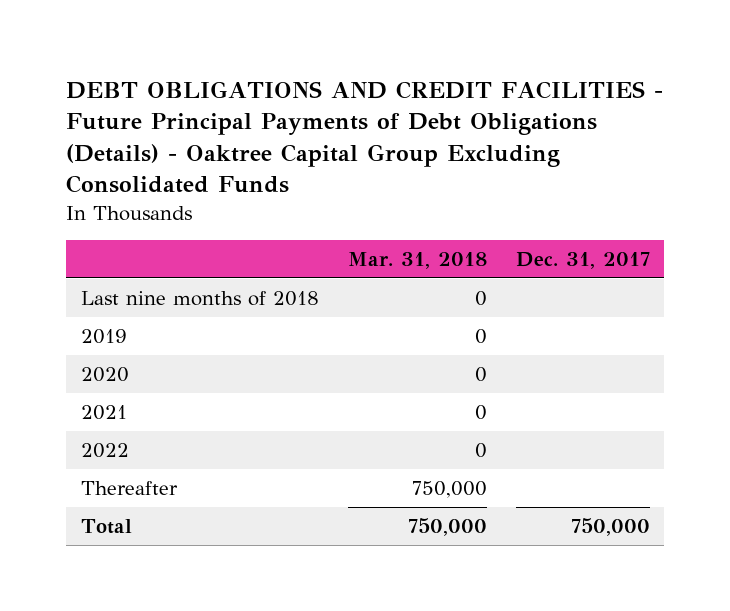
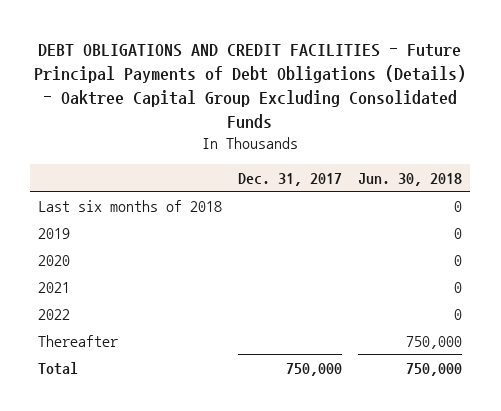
- | Mar. 31, 2018 | Dec. 31, 2017
+ | Dec. 31, 2017 | Jun. 30, 2018
- Last nine months of 2018 | 0 |
+ Last six months of 2018 | | 0

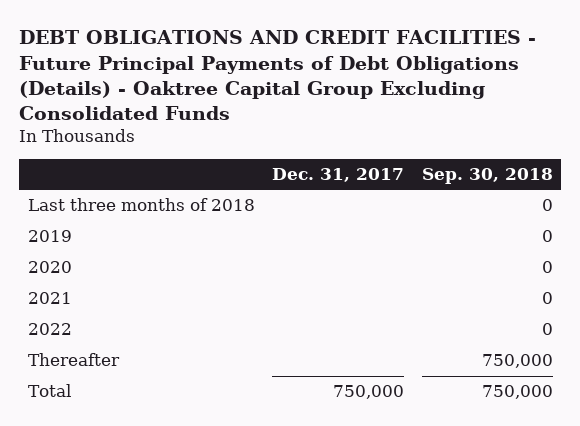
- | Dec. 31, 2017 | Jun. 30, 2018
+ | Dec. 31, 2017 | Sep. 30, 2018
- Last six months of 2018 | | 0
+ Last three months of 2018 | | 0

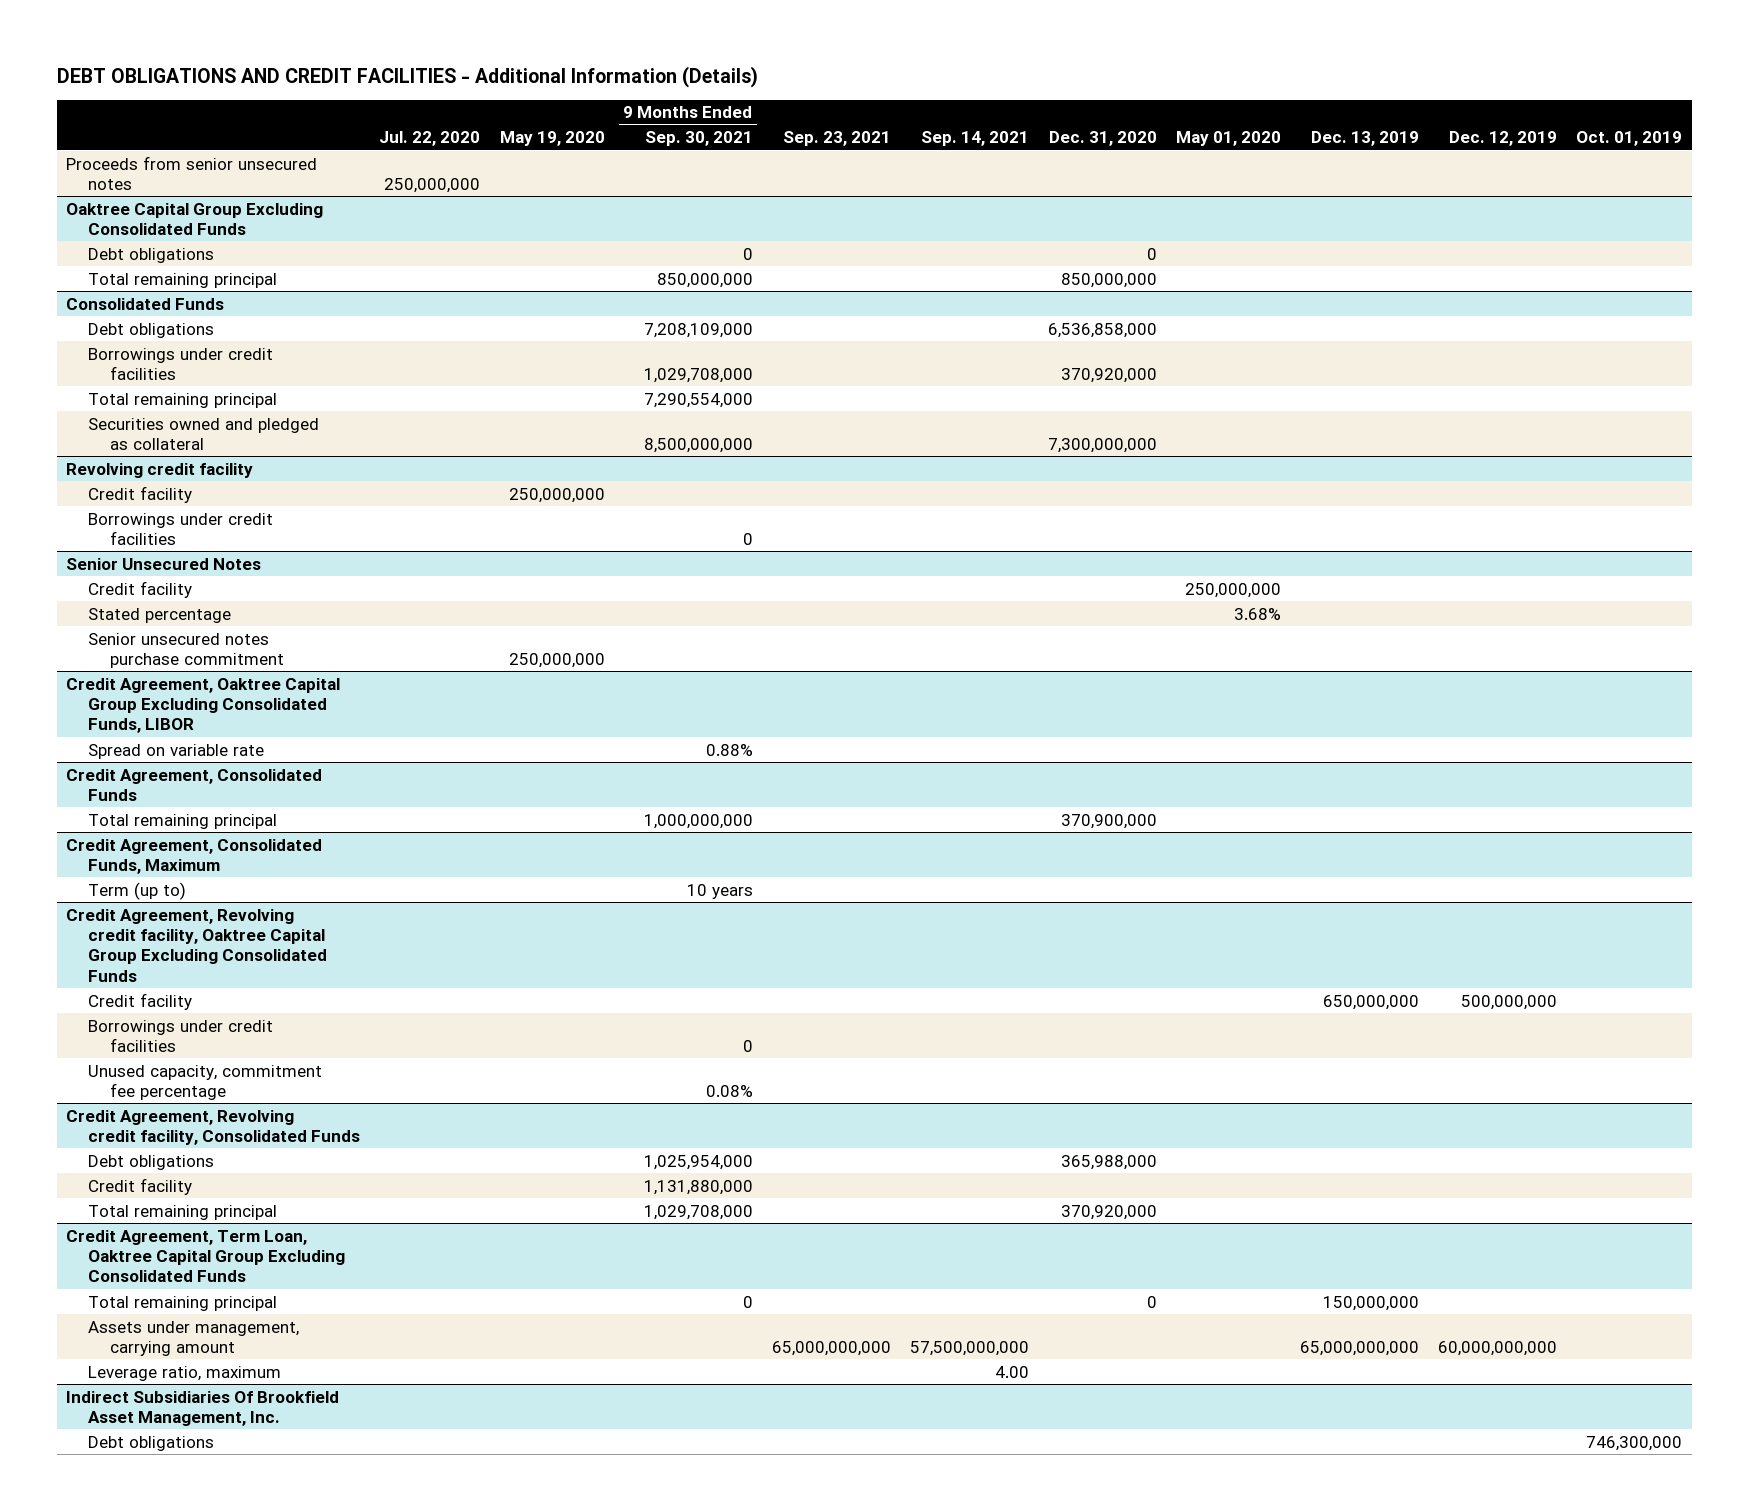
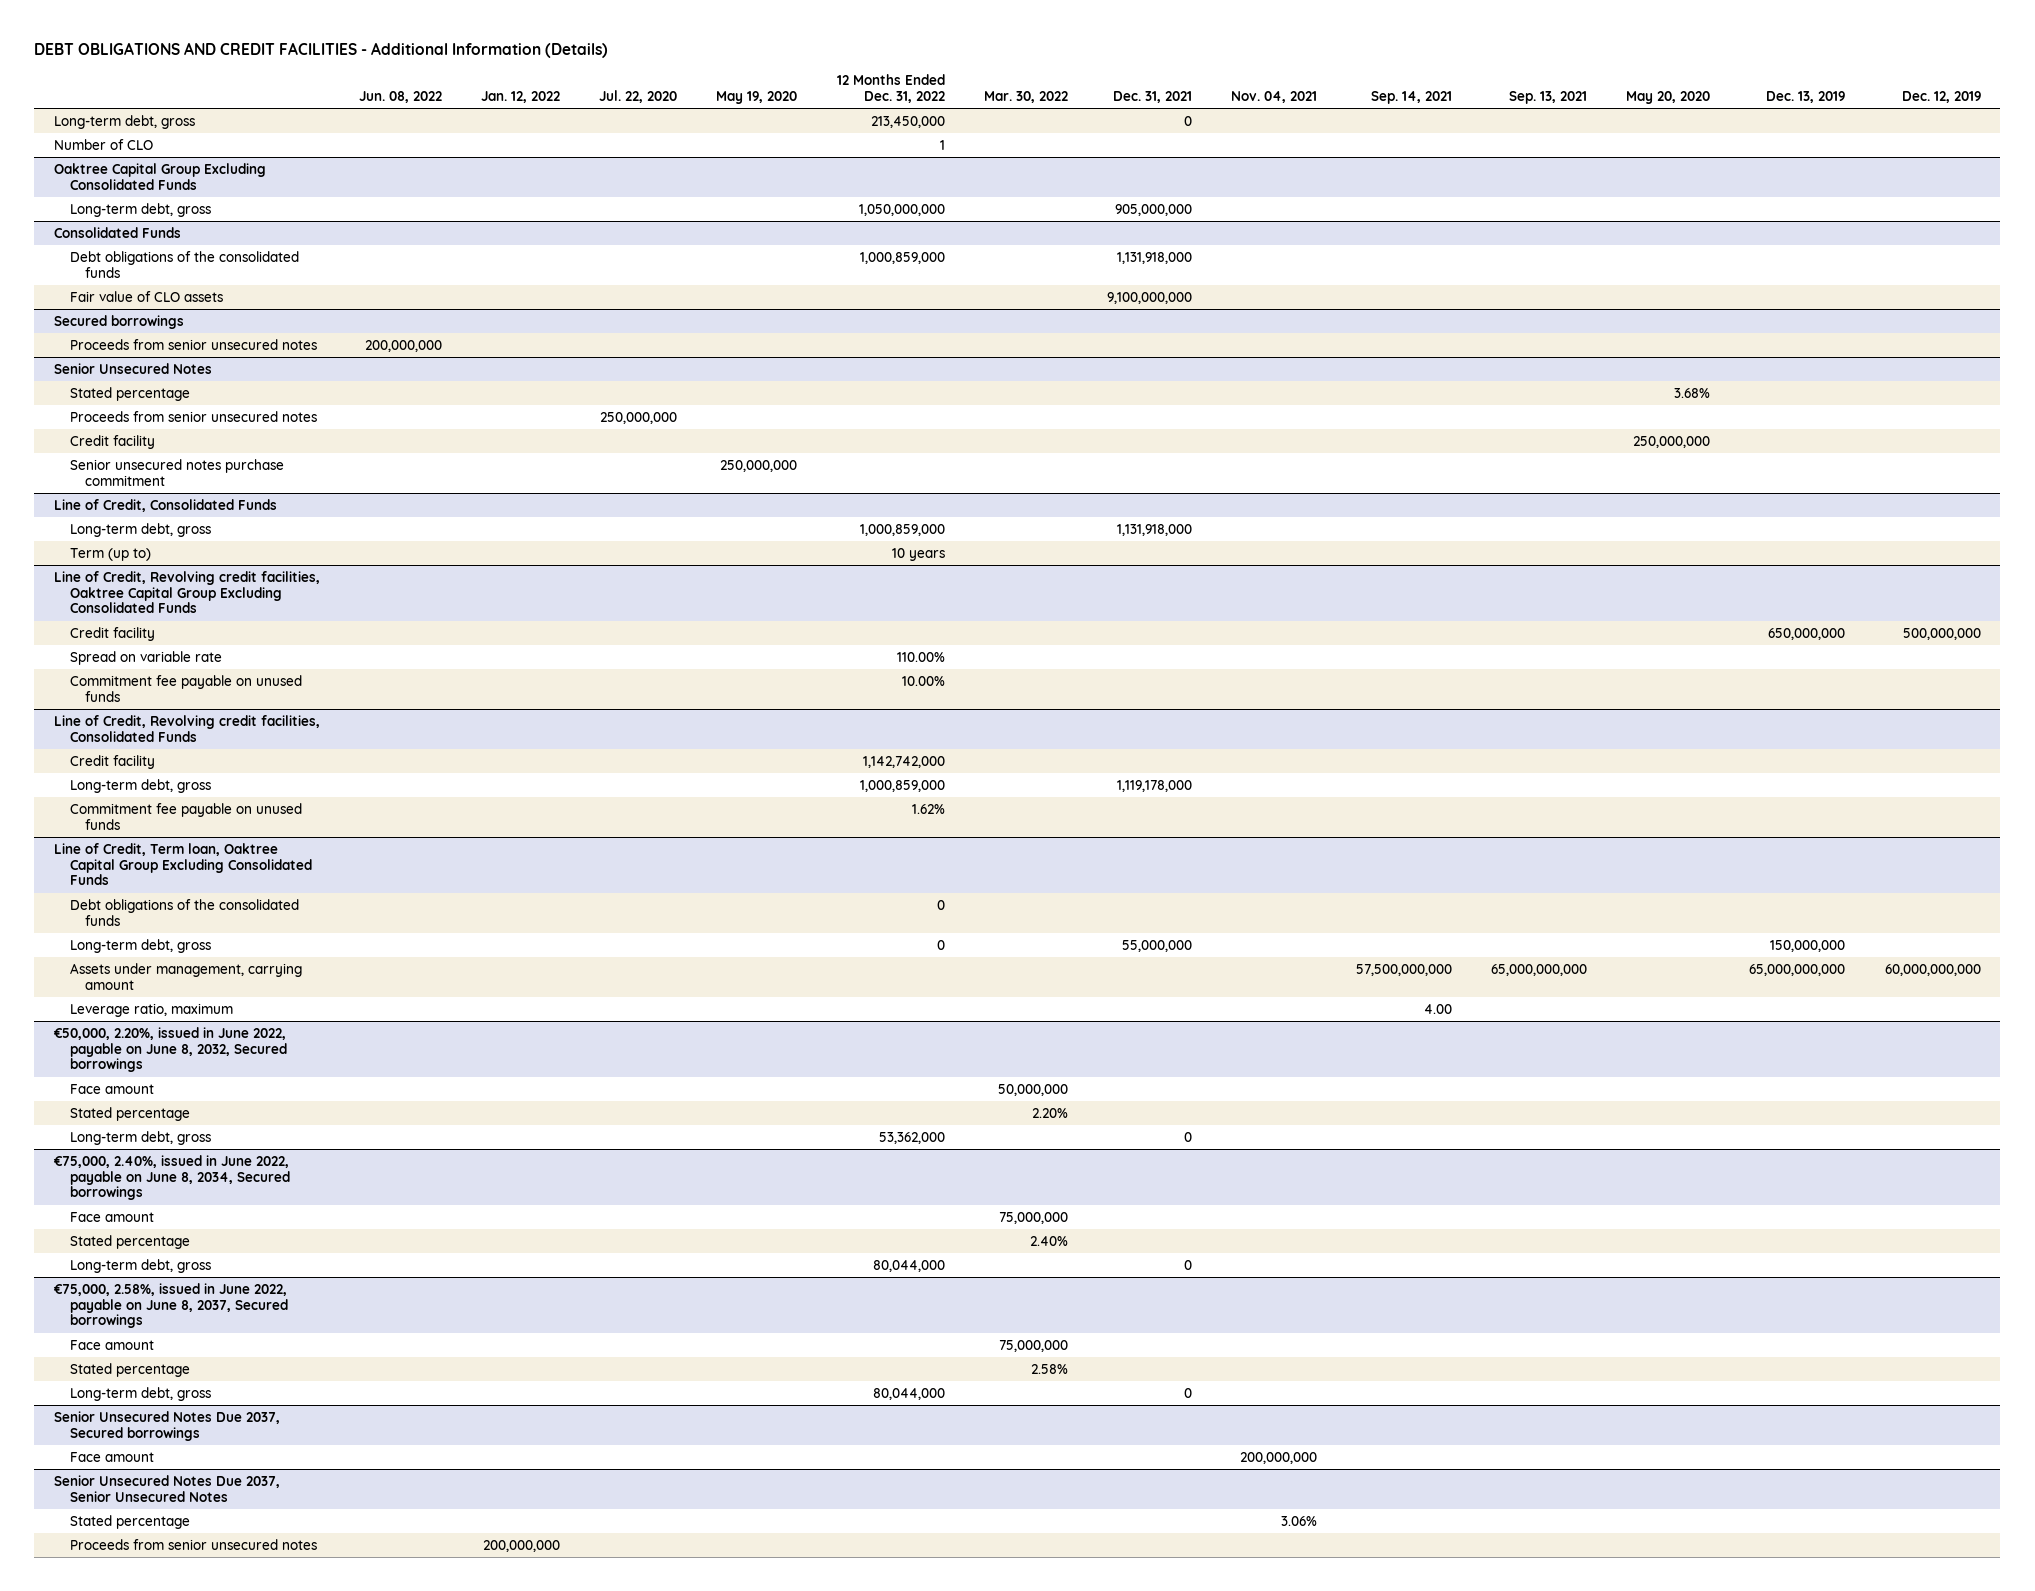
- | Jul. 22, 2020 | May 19, 2020 | 9 Months Ended Sep. 30, 2021 | Sep. 23, 2021 | Sep. 14, 2021 | Dec. 31, 2020 | May 01, 2020 | Dec. 13, 2019 | Dec. 12, 2019 | Oct. 01, 2019
+ | Jun. 08, 2022 | Jan. 12, 2022 | Jul. 22, 2020 | May 19, 2020 | 12 Months Ended Dec. 31, 2022 | Mar. 30, 2022 | Dec. 31, 2021 | Nov. 04, 2021 | Sep. 14, 2021 | Sep. 13, 2021 | May 20, 2020 | Dec. 13, 2019 | Dec. 12, 2019
- Proceeds from senior unsecured notes | 250,000,000 | | | | | | | | |
+ Long-term debt, gross | | | | | 213,450,000 | | 0 | | | | | |
+ Number of CLO | | | | | 1 | | | | | | | |
@ Oaktree Capital Group Excluding Consolidated Funds
- Debt obligations | | | 0 | | | 0 | | | |
- Total remaining principal | | | 850,000,000 | | | 850,000,000 | | | |
+ Long-term debt, gross | | | | | 1,050,000,000 | | 905,000,000 | | | | | |
@ Consolidated Funds
- Debt obligations | | | 7,208,109,000 | | | 6,536,858,000 | | | |
- Borrowings under credit facilities | | | 1,029,708,000 | | | 370,920,000 | | | |
- Total remaining principal | | | 7,290,554,000 | | | | | | |
- Securities owned and pledged as collateral | | | 8,500,000,000 | | | 7,300,000,000 | | | |
- Revolving credit facility
- Credit facility | | 250,000,000 | | | | | | | |
- Borrowings under credit facilities | | | 0 | | | | | | |
@ Consolidated Funds
+ Debt obligations of the consolidated funds | | | | | 1,000,859,000 | | 1,131,918,000 | | | | | |
+ Fair value of CLO assets | | | | | | | 9,100,000,000 | | | | | |
+ Secured borrowings
+ Proceeds from senior unsecured notes | 200,000,000 | | | | | | | | | | | |
@ Senior Unsecured Notes
+ Proceeds from senior unsecured notes | | | 250,000,000 | | | | | | | | | |
moved down: Credit facility | | | | | | | | | | | 250,000,000 | |
- Credit Agreement, Oaktree Capital Group Excluding Consolidated Funds, LIBOR
- Spread on variable rate | | | 0.88% | | | | | | |
- Credit Agreement, Consolidated Funds
- Total remaining principal | | | 1,000,000,000 | | | 370,900,000 | | | |
- Credit Agreement, Consolidated Funds, Maximum
- Term (up to) | | | 10 years | | | | | | |
- Credit Agreement, Revolving credit facility, Oaktree Capital Group Excluding Consolidated Funds
+ Line of Credit, Consolidated Funds
+ Long-term debt, gross | | | | | 1,000,859,000 | | 1,131,918,000 | | | | | |
+ Term (up to) | | | | | 10 years | | | | | | | |
+ Line of Credit, Revolving credit facilities, Oaktree Capital Group Excluding Consolidated Funds
- Borrowings under credit facilities | | | 0 | | | | | | |
- Unused capacity, commitment fee percentage | | | 0.08% | | | | | | |
- Credit Agreement, Revolving credit facility, Consolidated Funds
- Debt obligations | | | 1,025,954,000 | | | 365,988,000 | | | |
- Credit facility | | | 1,131,880,000 | | | | | | |
- Total remaining principal | | | 1,029,708,000 | | | 370,920,000 | | | |
- Credit Agreement, Term Loan, Oaktree Capital Group Excluding Consolidated Funds
- Total remaining principal | | | 0 | | | 0 | | 150,000,000 | |
+ Spread on variable rate | | | | | 110.00% | | | | | | | |
+ Commitment fee payable on unused funds | | | | | 10.00% | | | | | | | |
+ Line of Credit, Revolving credit facilities, Consolidated Funds
+ Credit facility | | | | | 1,142,742,000 | | | | | | | |
+ Long-term debt, gross | | | | | 1,000,859,000 | | 1,119,178,000 | | | | | |
+ Commitment fee payable on unused funds | | | | | 1.62% | | | | | | | |
+ Line of Credit, Term loan, Oaktree Capital Group Excluding Consolidated Funds
+ Debt obligations of the consolidated funds | | | | | 0 | | | | | | | |
+ Long-term debt, gross | | | | | 0 | | 55,000,000 | | | | | 150,000,000 |
- Indirect Subsidiaries Of Brookfield Asset Management, Inc.
- Debt obligations | | | | | | | | | | 746,300,000
+ €50,000, 2.20%, issued in June 2022, payable on June 8, 2032, Secured borrowings
+ Face amount | | | | | | 50,000,000 | | | | | | |
+ Stated percentage | | | | | | 2.20% | | | | | | |
+ Long-term debt, gross | | | | | 53,362,000 | | 0 | | | | | |
+ €75,000, 2.40%, issued in June 2022, payable on June 8, 2034, Secured borrowings
+ Face amount | | | | | | 75,000,000 | | | | | | |
+ Stated percentage | | | | | | 2.40% | | | | | | |
+ Long-term debt, gross | | | | | 80,044,000 | | 0 | | | | | |
+ €75,000, 2.58%, issued in June 2022, payable on June 8, 2037, Secured borrowings
+ Face amount | | | | | | 75,000,000 | | | | | | |
+ Stated percentage | | | | | | 2.58% | | | | | | |
+ Long-term debt, gross | | | | | 80,044,000 | | 0 | | | | | |
+ Senior Unsecured Notes Due 2037, Secured borrowings
+ Face amount | | | | | | | | 200,000,000 | | | | |
+ Senior Unsecured Notes Due 2037, Senior Unsecured Notes
+ Stated percentage | | | | | | | | 3.06% | | | | |
+ Proceeds from senior unsecured notes | | 200,000,000 | | | | | | | | | | |

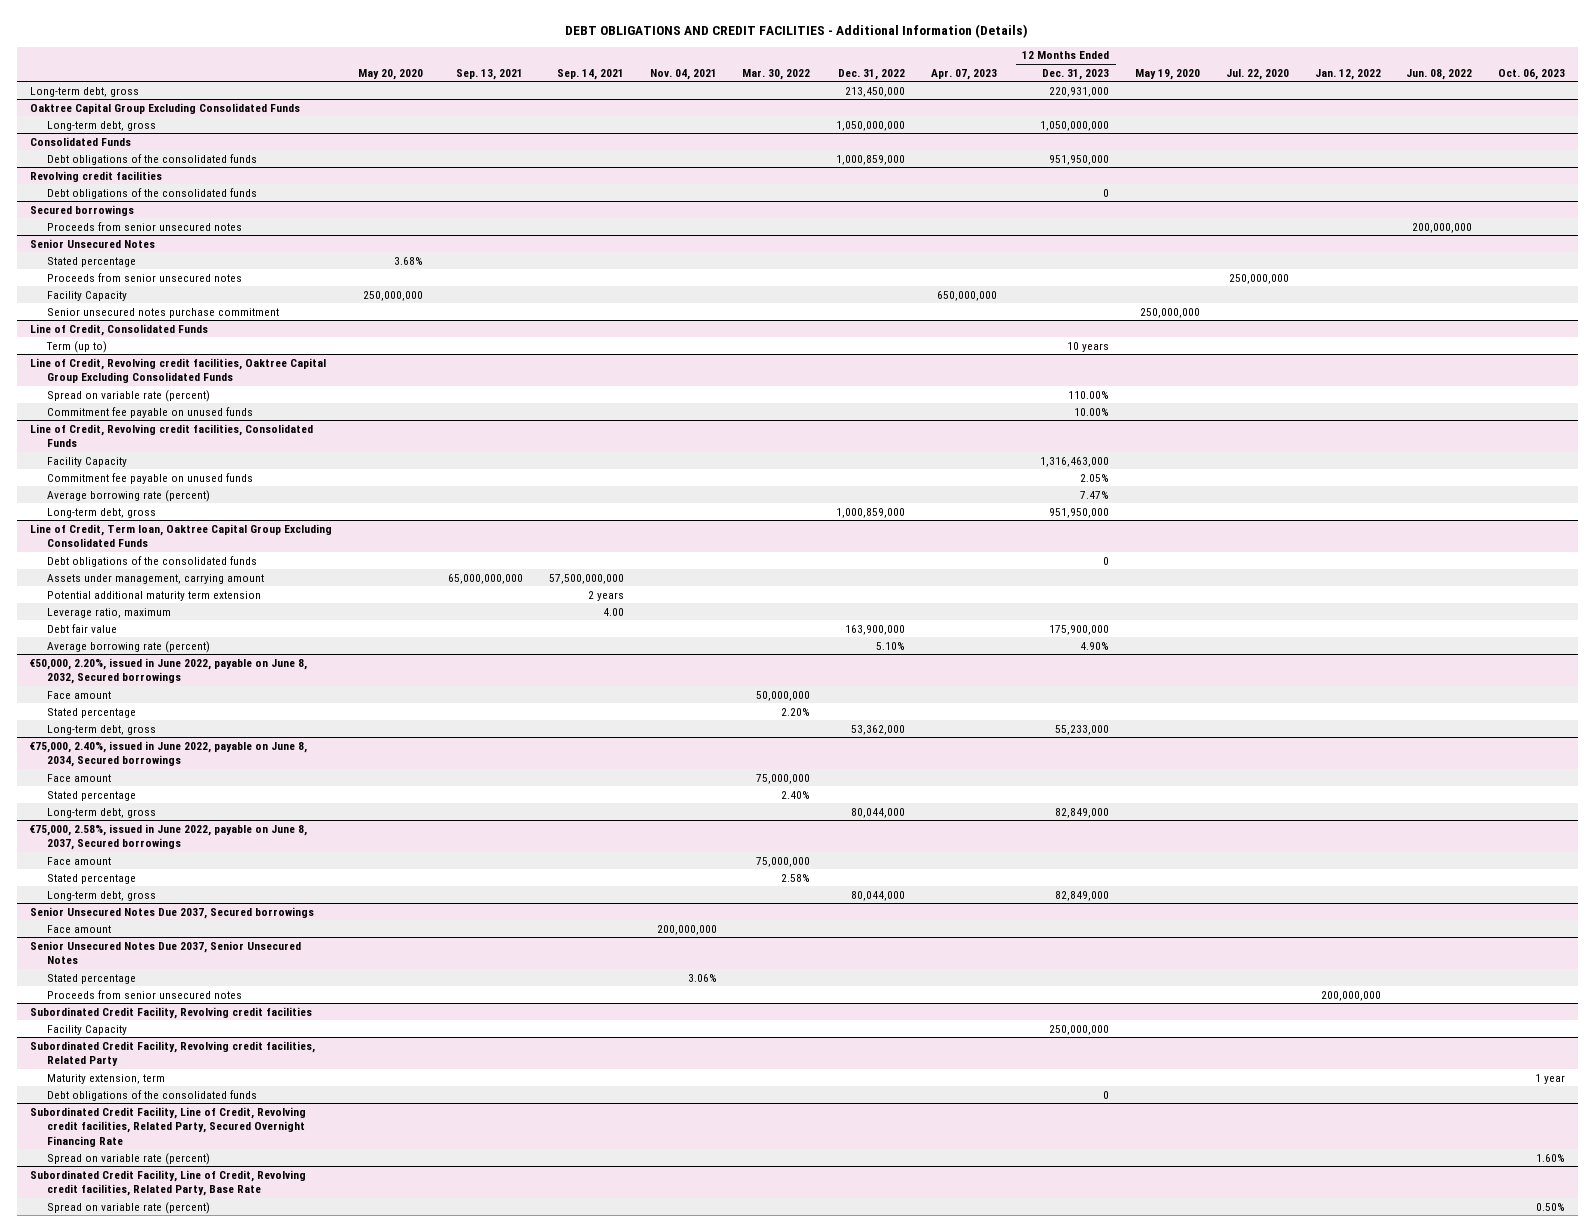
- | Jun. 08, 2022 | Jan. 12, 2022 | Jul. 22, 2020 | May 19, 2020 | 12 Months Ended Dec. 31, 2022 | Mar. 30, 2022 | Dec. 31, 2021 | Nov. 04, 2021 | Sep. 14, 2021 | Sep. 13, 2021 | May 20, 2020 | Dec. 13, 2019 | Dec. 12, 2019
+ | May 20, 2020 | Sep. 13, 2021 | Sep. 14, 2021 | Nov. 04, 2021 | Mar. 30, 2022 | Dec. 31, 2022 | Apr. 07, 2023 | 12 Months Ended Dec. 31, 2023 | May 19, 2020 | Jul. 22, 2020 | Jan. 12, 2022 | Jun. 08, 2022 | Oct. 06, 2023
- Number of CLO | | | | | 1 | | | | | | | |
@ Consolidated Funds
- Fair value of CLO assets | | | | | | | 9,100,000,000 | | | | | |
+ Revolving credit facilities
+ Debt obligations of the consolidated funds | | | | | | | | 0 | | | | |
@ Senior Unsecured Notes
- Credit facility | | | | | | | | | | | 250,000,000 | |
+ Facility Capacity | 250,000,000 | | | | | | 650,000,000 | | | | | |
@ Line of Credit, Consolidated Funds
- Long-term debt, gross | | | | | 1,000,859,000 | | 1,131,918,000 | | | | | |
@ Line of Credit, Revolving credit facilities, Oaktree Capital Group Excluding Consolidated Funds
- Credit facility | | | | | | | | | | | | 650,000,000 | 500,000,000
- Spread on variable rate | | | | | 110.00% | | | | | | | |
+ Spread on variable rate (percent) | | | | | | | | 110.00% | | | | |
@ Line of Credit, Revolving credit facilities, Consolidated Funds
- Credit facility | | | | | 1,142,742,000 | | | | | | | |
+ Facility Capacity | | | | | | | | 1,316,463,000 | | | | |
+ Average borrowing rate (percent) | | | | | | | | 7.47% | | | | |
moved down: Long-term debt, gross | | | | | | 1,000,859,000 | | 951,950,000 | | | | |
@ Line of Credit, Term loan, Oaktree Capital Group Excluding Consolidated Funds
- Long-term debt, gross | | | | | 0 | | 55,000,000 | | | | | 150,000,000 |
+ Potential additional maturity term extension | | | 2 years | | | | | | | | | |
+ Debt fair value | | | | | | 163,900,000 | | 175,900,000 | | | | |
+ Average borrowing rate (percent) | | | | | | 5.10% | | 4.90% | | | | |
+ Subordinated Credit Facility, Revolving credit facilities
+ Facility Capacity | | | | | | | | 250,000,000 | | | | |
+ Subordinated Credit Facility, Revolving credit facilities, Related Party
+ Maturity extension, term | | | | | | | | | | | | | 1 year
+ Debt obligations of the consolidated funds | | | | | | | | 0 | | | | |
+ Subordinated Credit Facility, Line of Credit, Revolving credit facilities, Related Party, Secured Overnight Financing Rate
+ Spread on variable rate (percent) | | | | | | | | | | | | | 1.60%
+ Subordinated Credit Facility, Line of Credit, Revolving credit facilities, Related Party, Base Rate
+ Spread on variable rate (percent) | | | | | | | | | | | | | 0.50%

